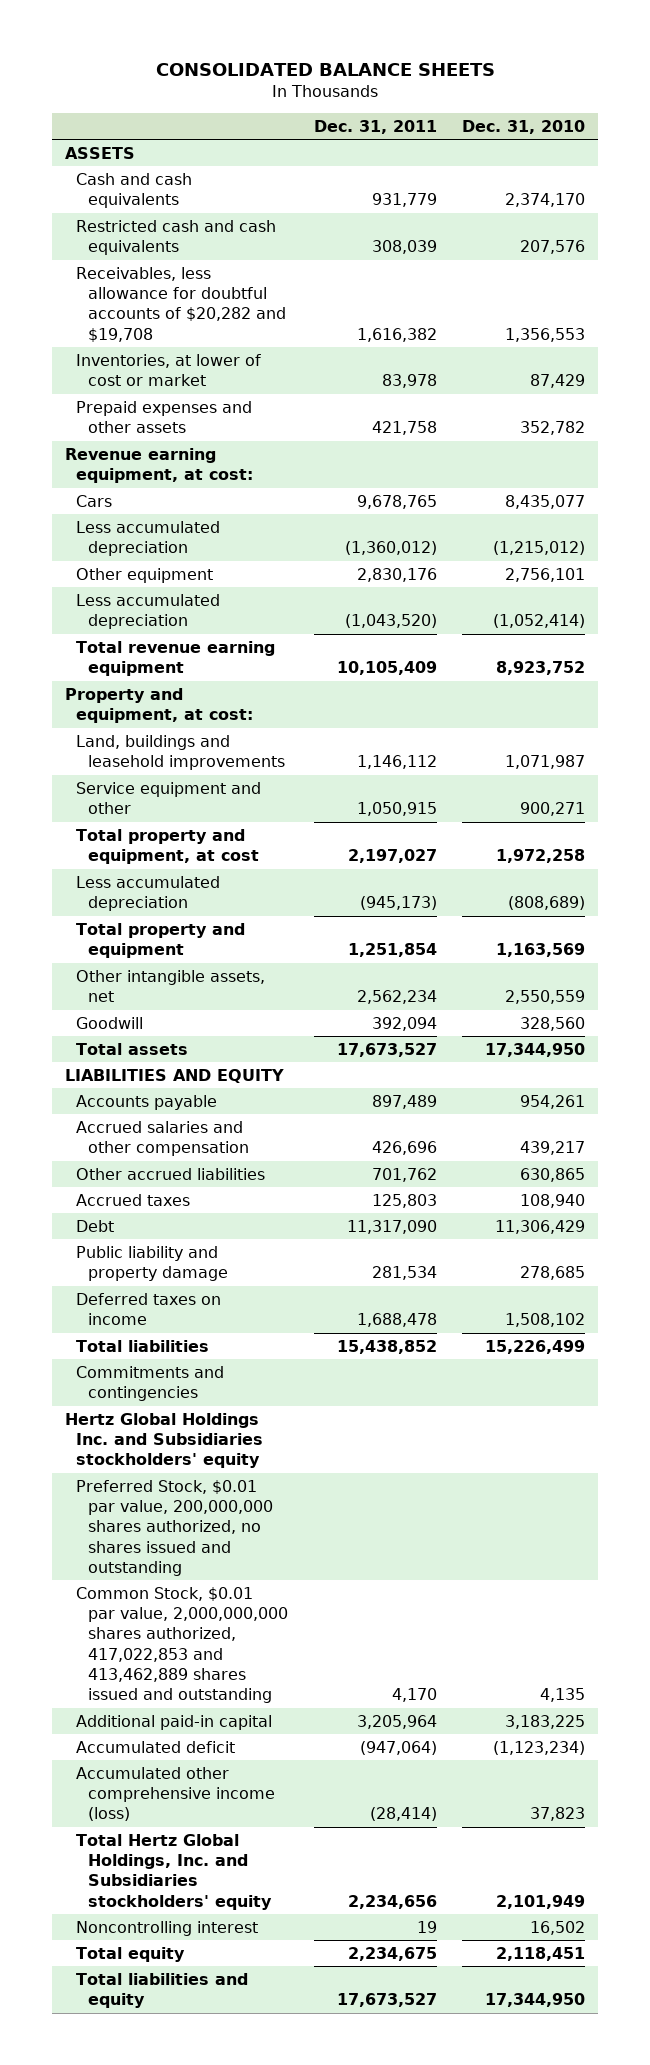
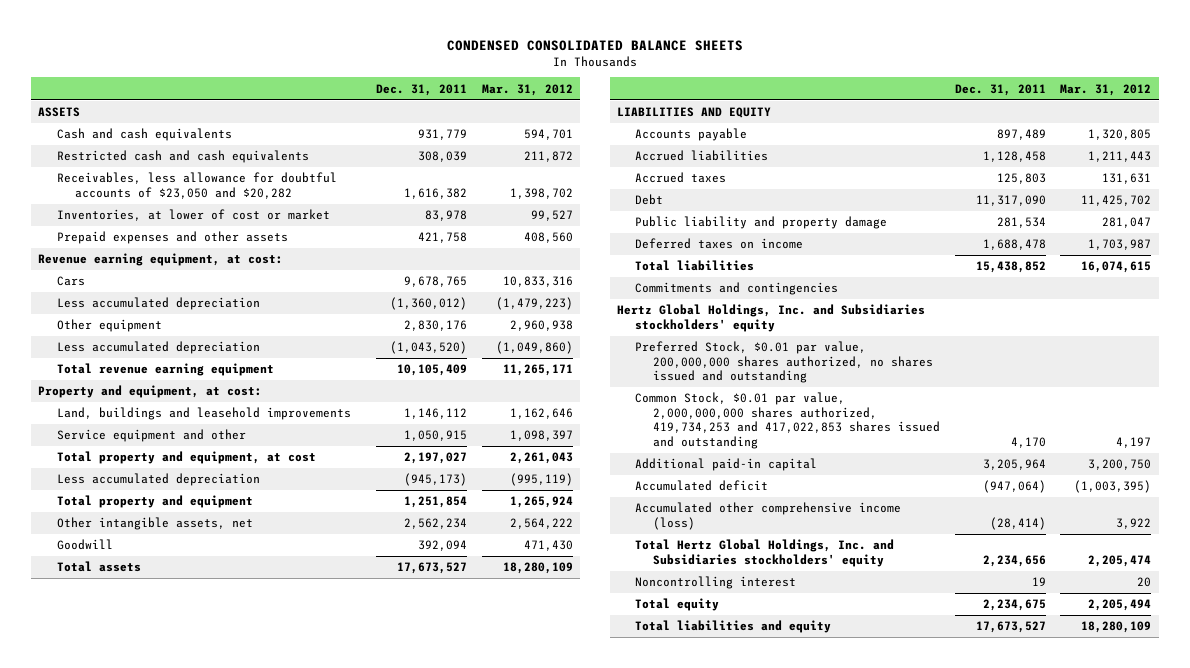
- CONSOLIDATED BALANCE SHEETS
+ CONDENSED CONSOLIDATED BALANCE SHEETS
- | Dec. 31, 2011 | Dec. 31, 2010
+ | Dec. 31, 2011 | Mar. 31, 2012
- Receivables, less allowance for doubtful accounts of $20,282 and $19,708 | 1,616,382 | 1,356,553
+ Receivables, less allowance for doubtful accounts of $23,050 and $20,282 | 1,616,382 | 1,398,702
- Accrued salaries and other compensation | 426,696 | 439,217
- Other accrued liabilities | 701,762 | 630,865
+ Accrued liabilities | 1,128,458 | 1,211,443
- Hertz Global Holdings Inc. and Subsidiaries stockholders' equity
+ Hertz Global Holdings, Inc. and Subsidiaries stockholders' equity
- Common Stock, $0.01 par value, 2,000,000,000 shares authorized, 417,022,853 and 413,462,889 shares issued and outstanding | 4,170 | 4,135
+ Common Stock, $0.01 par value, 2,000,000,000 shares authorized, 419,734,253 and 417,022,853 shares issued and outstanding | 4,170 | 4,197

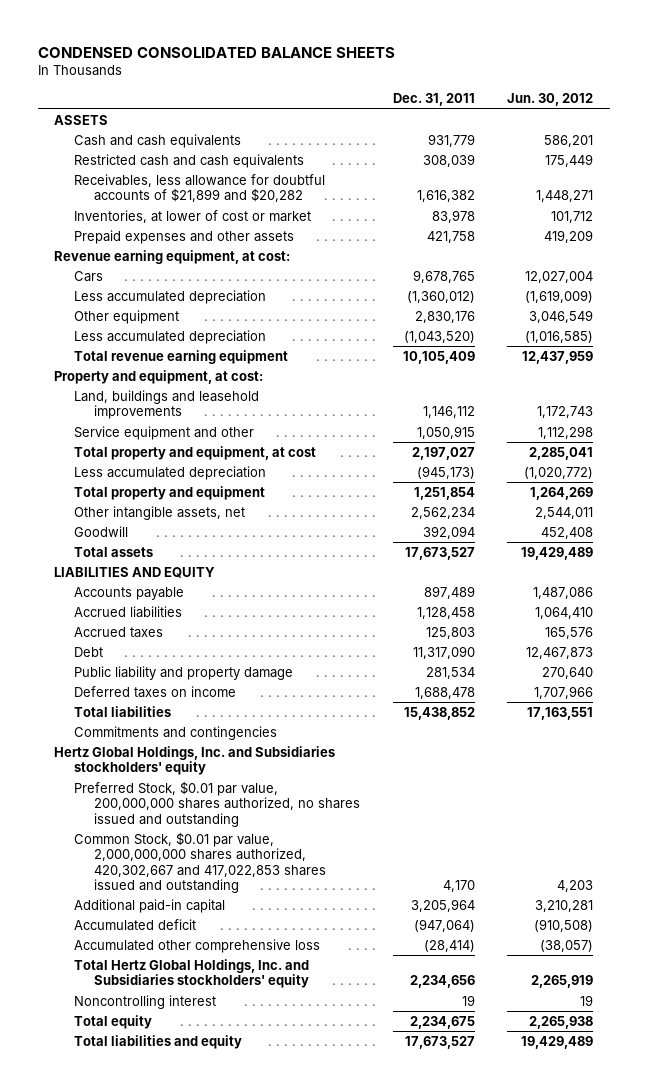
- | Dec. 31, 2011 | Mar. 31, 2012
+ | Dec. 31, 2011 | Jun. 30, 2012
- Receivables, less allowance for doubtful accounts of $23,050 and $20,282 | 1,616,382 | 1,398,702
+ Receivables, less allowance for doubtful accounts of $21,899 and $20,282 | 1,616,382 | 1,448,271
- Common Stock, $0.01 par value, 2,000,000,000 shares authorized, 419,734,253 and 417,022,853 shares issued and outstanding | 4,170 | 4,197
+ Common Stock, $0.01 par value, 2,000,000,000 shares authorized, 420,302,667 and 417,022,853 shares issued and outstanding | 4,170 | 4,203
- Accumulated other comprehensive income (loss) | (28,414) | 3,922
+ Accumulated other comprehensive loss | (28,414) | (38,057)

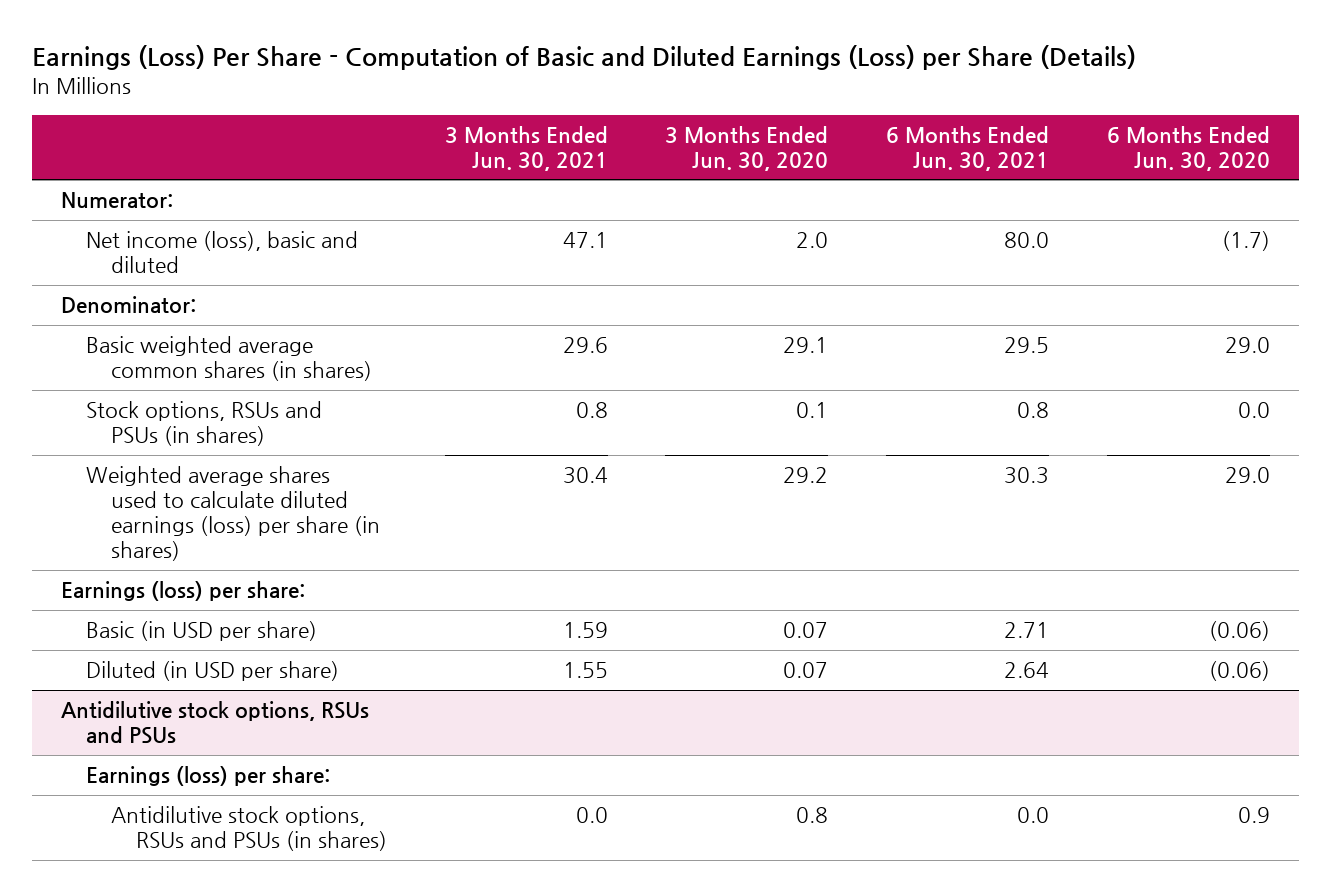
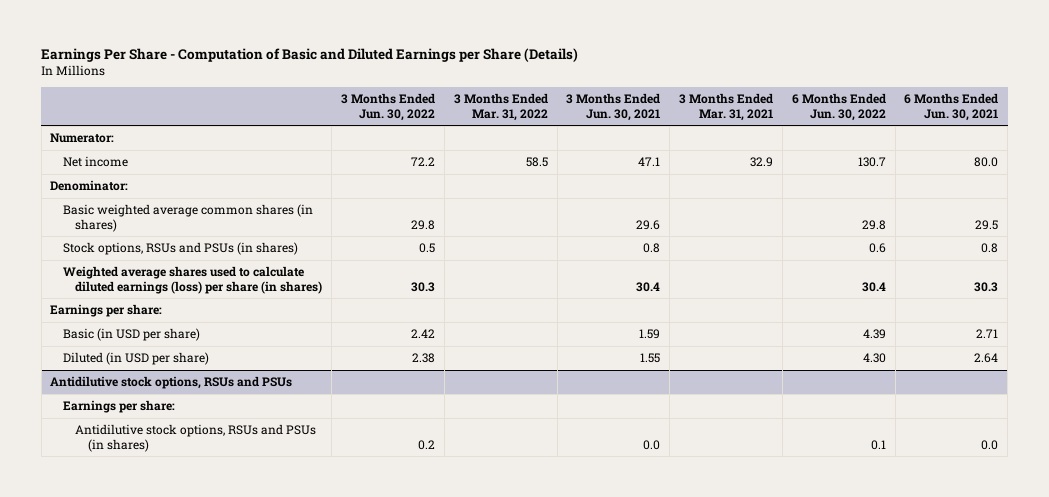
- Earnings (Loss) Per Share - Computation of Basic and Diluted Earnings (Loss) per Share (Details)
+ Earnings Per Share - Computation of Basic and Diluted Earnings per Share (Details)
- | 3 Months Ended Jun. 30, 2021 | 3 Months Ended Jun. 30, 2020 | 6 Months Ended Jun. 30, 2021 | 6 Months Ended Jun. 30, 2020
+ | 3 Months Ended Jun. 30, 2022 | 3 Months Ended Mar. 31, 2022 | 3 Months Ended Jun. 30, 2021 | 3 Months Ended Mar. 31, 2021 | 6 Months Ended Jun. 30, 2022 | 6 Months Ended Jun. 30, 2021
- Net income (loss), basic and diluted | 47.1 | 2.0 | 80.0 | (1.7)
+ Net income | 72.2 | 58.5 | 47.1 | 32.9 | 130.7 | 80.0
- Earnings (loss) per share:
+ Earnings per share:
@ Antidilutive stock options, RSUs and PSUs
- Earnings (loss) per share:
+ Earnings per share:

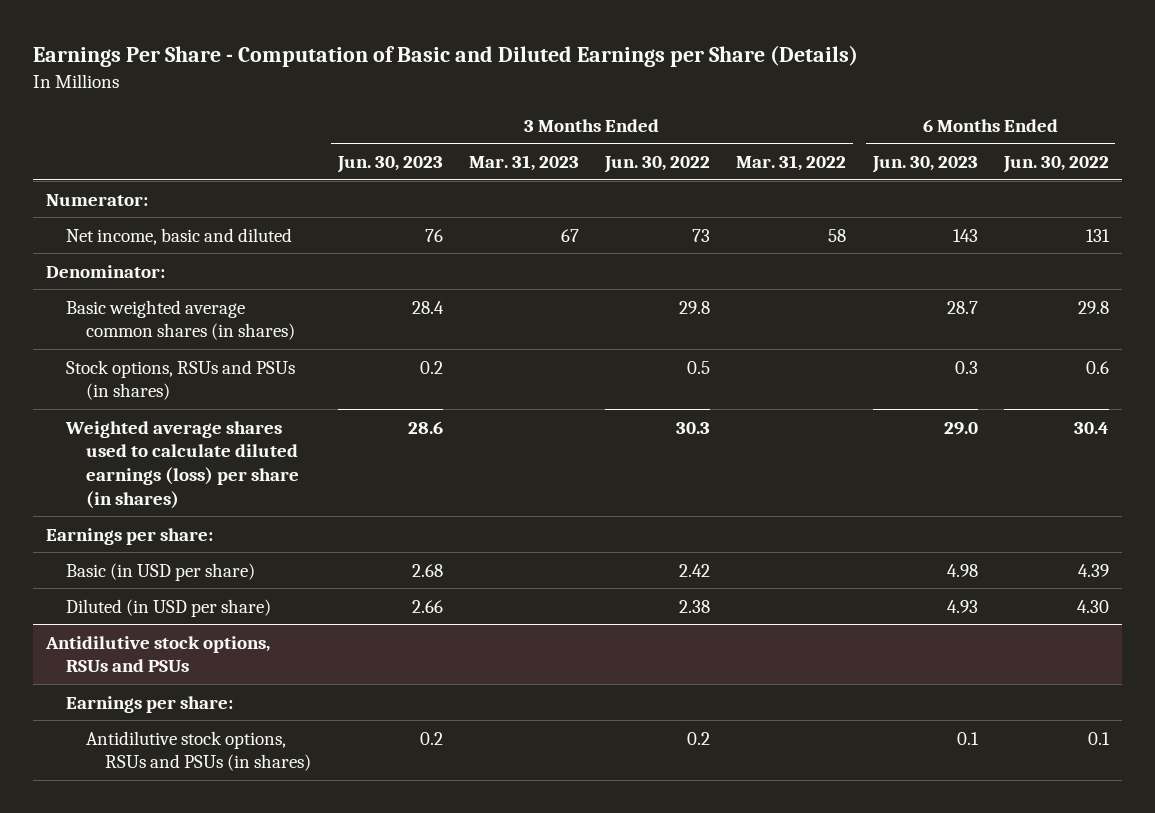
- | 3 Months Ended Jun. 30, 2022 | 3 Months Ended Mar. 31, 2022 | 3 Months Ended Jun. 30, 2021 | 3 Months Ended Mar. 31, 2021 | 6 Months Ended Jun. 30, 2022 | 6 Months Ended Jun. 30, 2021
+ | 3 Months Ended Jun. 30, 2023 | 3 Months Ended Mar. 31, 2023 | 3 Months Ended Jun. 30, 2022 | 3 Months Ended Mar. 31, 2022 | 6 Months Ended Jun. 30, 2023 | 6 Months Ended Jun. 30, 2022
- Net income | 72.2 | 58.5 | 47.1 | 32.9 | 130.7 | 80.0
+ Net income, basic and diluted | 76 | 67 | 73 | 58 | 143 | 131

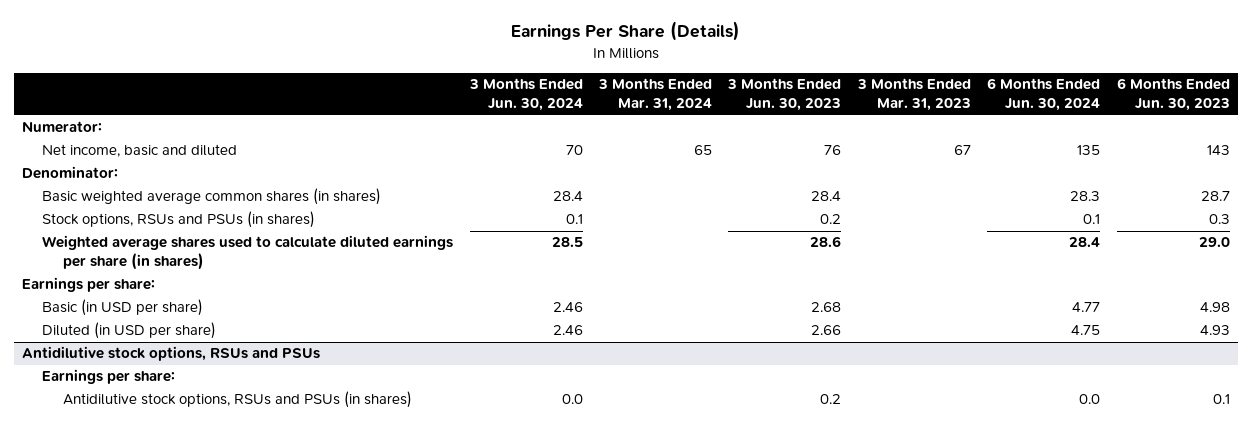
- Earnings Per Share - Computation of Basic and Diluted Earnings per Share (Details)
+ Earnings Per Share (Details)
- | 3 Months Ended Jun. 30, 2023 | 3 Months Ended Mar. 31, 2023 | 3 Months Ended Jun. 30, 2022 | 3 Months Ended Mar. 31, 2022 | 6 Months Ended Jun. 30, 2023 | 6 Months Ended Jun. 30, 2022
+ | 3 Months Ended Jun. 30, 2024 | 3 Months Ended Mar. 31, 2024 | 3 Months Ended Jun. 30, 2023 | 3 Months Ended Mar. 31, 2023 | 6 Months Ended Jun. 30, 2024 | 6 Months Ended Jun. 30, 2023
- Weighted average shares used to calculate diluted earnings (loss) per share (in shares) | 28.6 | | 30.3 | | 29.0 | 30.4
+ Weighted average shares used to calculate diluted earnings per share (in shares) | 28.5 | | 28.6 | | 28.4 | 29.0

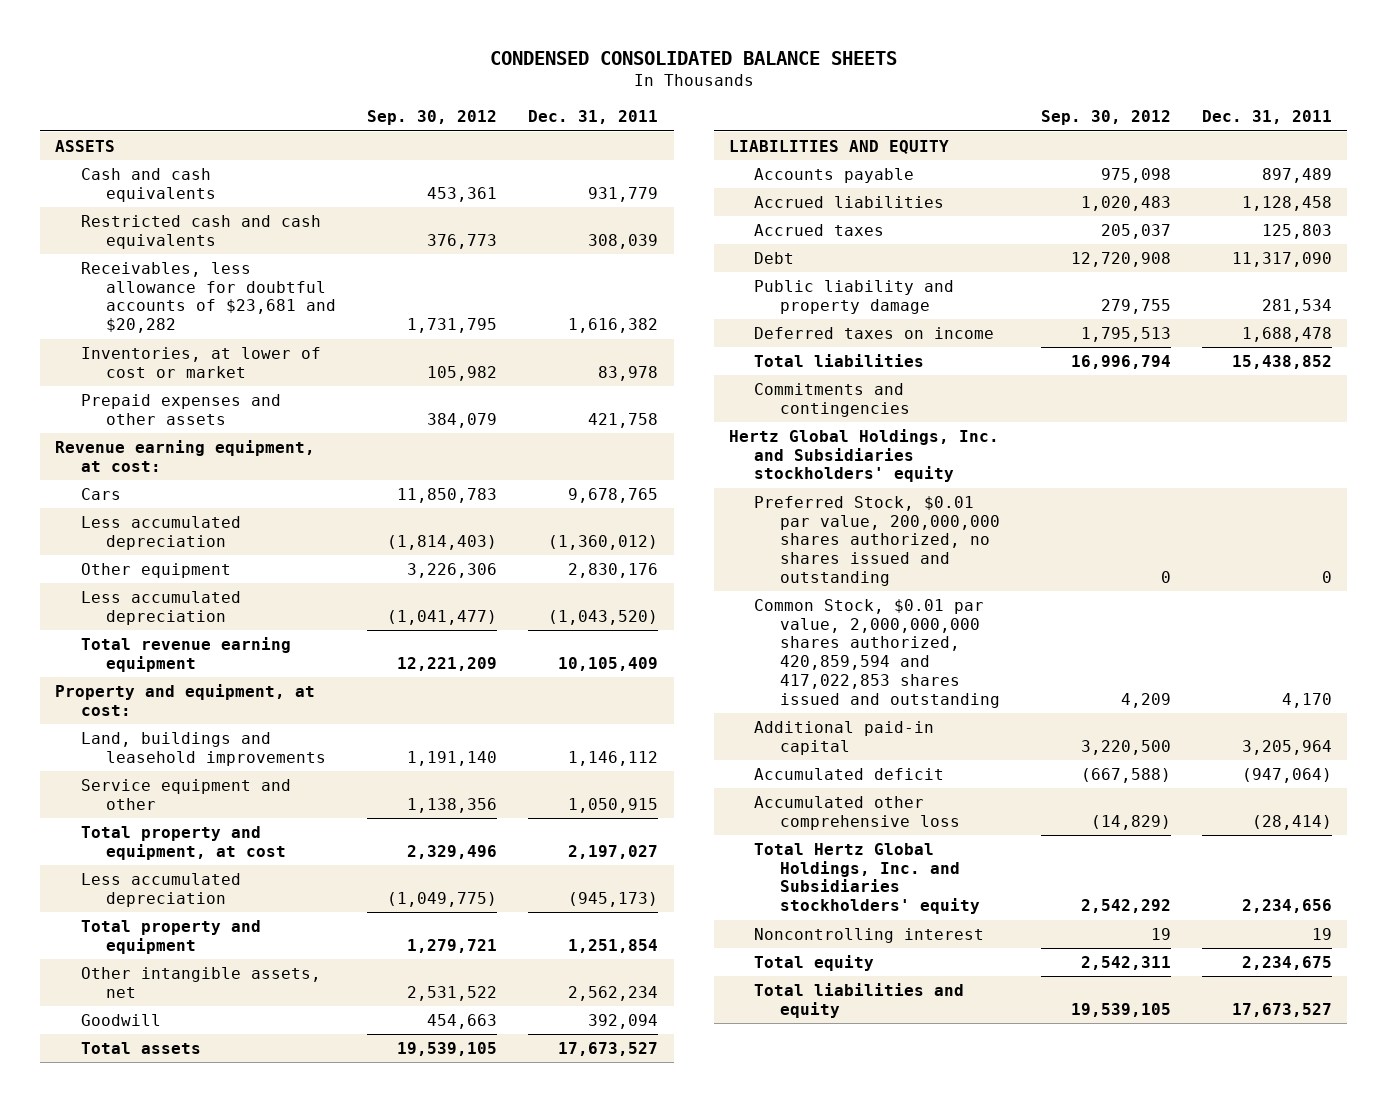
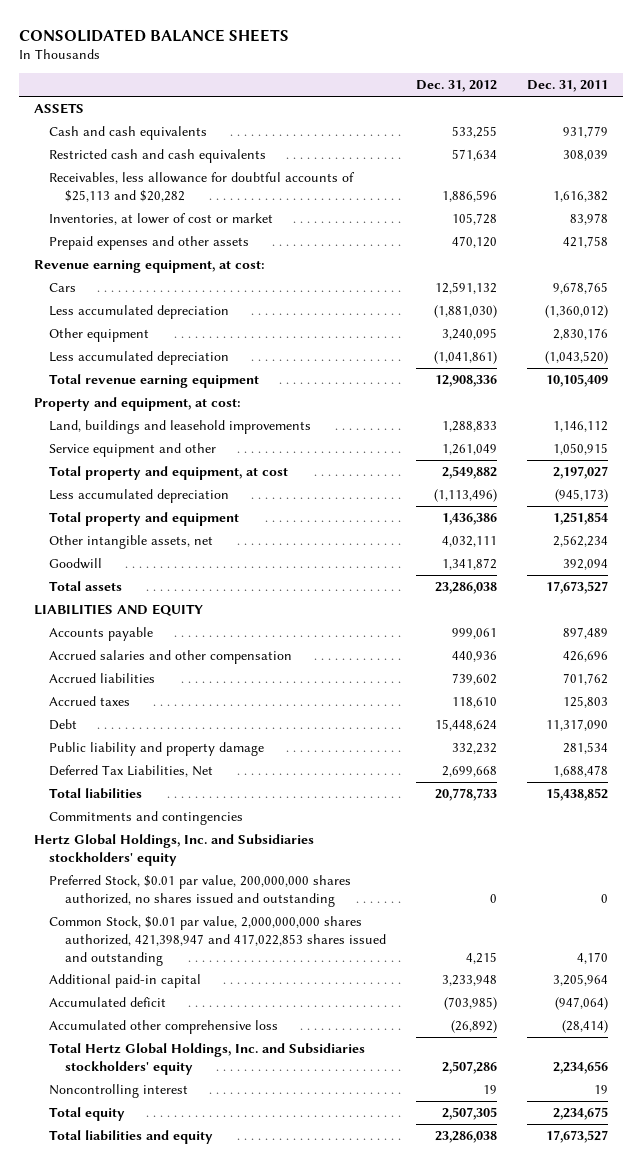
- CONDENSED CONSOLIDATED BALANCE SHEETS
+ CONSOLIDATED BALANCE SHEETS
- | Sep. 30, 2012 | Dec. 31, 2011
+ | Dec. 31, 2012 | Dec. 31, 2011
- Receivables, less allowance for doubtful accounts of $23,681 and $20,282 | 1,731,795 | 1,616,382
+ Receivables, less allowance for doubtful accounts of $25,113 and $20,282 | 1,886,596 | 1,616,382
- Accrued liabilities | 1,020,483 | 1,128,458
+ Accrued salaries and other compensation | 440,936 | 426,696
+ Accrued liabilities | 739,602 | 701,762
- Deferred taxes on income | 1,795,513 | 1,688,478
+ Deferred Tax Liabilities, Net | 2,699,668 | 1,688,478
- Common Stock, $0.01 par value, 2,000,000,000 shares authorized, 420,859,594 and 417,022,853 shares issued and outstanding | 4,209 | 4,170
+ Common Stock, $0.01 par value, 2,000,000,000 shares authorized, 421,398,947 and 417,022,853 shares issued and outstanding | 4,215 | 4,170

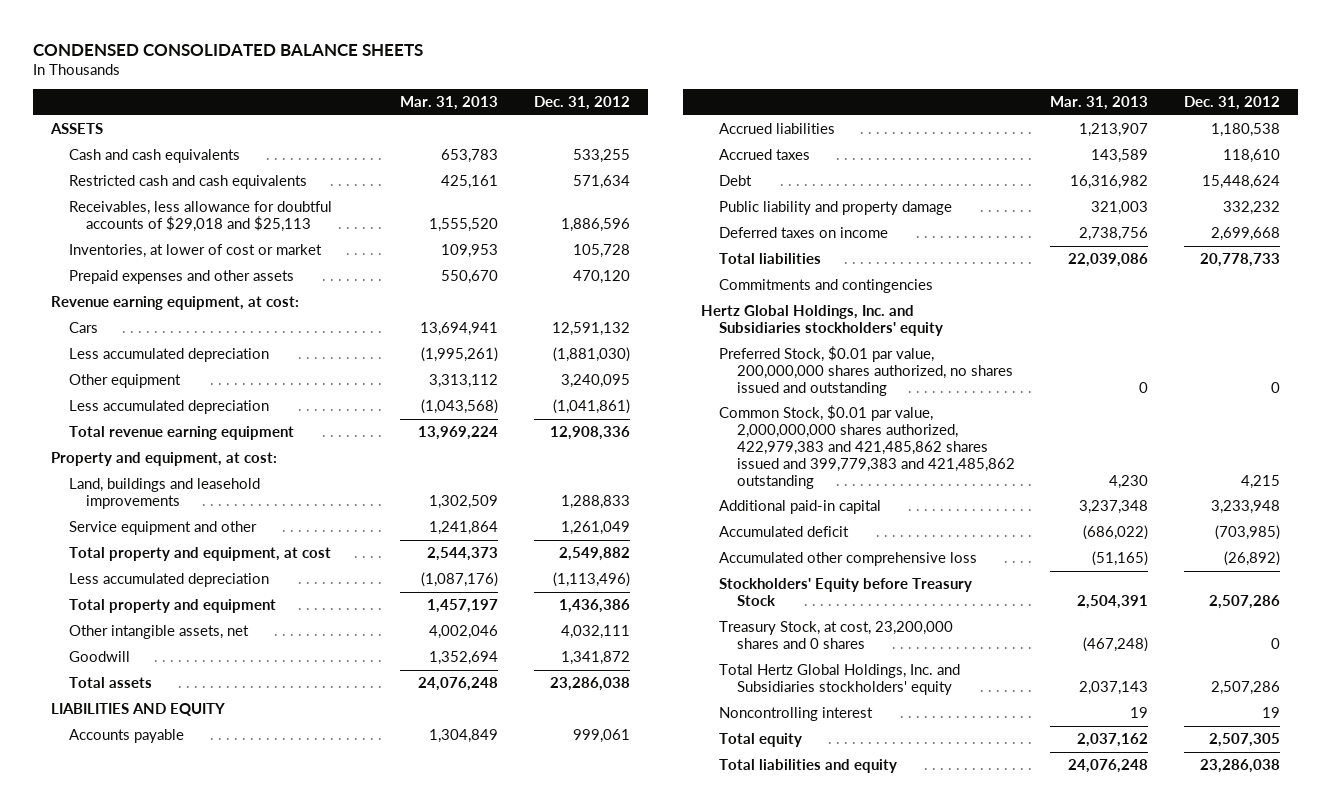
- CONSOLIDATED BALANCE SHEETS
+ CONDENSED CONSOLIDATED BALANCE SHEETS
- | Dec. 31, 2012 | Dec. 31, 2011
+ | Mar. 31, 2013 | Dec. 31, 2012
- Receivables, less allowance for doubtful accounts of $25,113 and $20,282 | 1,886,596 | 1,616,382
+ Receivables, less allowance for doubtful accounts of $29,018 and $25,113 | 1,555,520 | 1,886,596
- Accrued salaries and other compensation | 440,936 | 426,696
- Accrued liabilities | 739,602 | 701,762
+ Accrued liabilities | 1,213,907 | 1,180,538
- Deferred Tax Liabilities, Net | 2,699,668 | 1,688,478
+ Deferred taxes on income | 2,738,756 | 2,699,668
- Common Stock, $0.01 par value, 2,000,000,000 shares authorized, 421,398,947 and 417,022,853 shares issued and outstanding | 4,215 | 4,170
+ Common Stock, $0.01 par value, 2,000,000,000 shares authorized, 422,979,383 and 421,485,862 shares issued and 399,779,383 and 421,485,862 outstanding | 4,230 | 4,215
+ Stockholders' Equity before Treasury Stock | 2,504,391 | 2,507,286
+ Treasury Stock, at cost, 23,200,000 shares and 0 shares | (467,248) | 0

